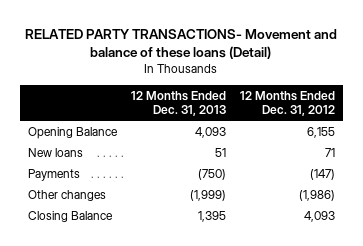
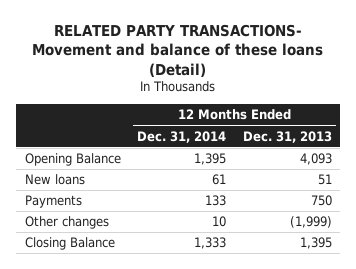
- | 12 Months Ended Dec. 31, 2013 | 12 Months Ended Dec. 31, 2012
+ | 12 Months Ended Dec. 31, 2014 | 12 Months Ended Dec. 31, 2013
- Payments | (750) | (147)
+ Payments | 133 | 750

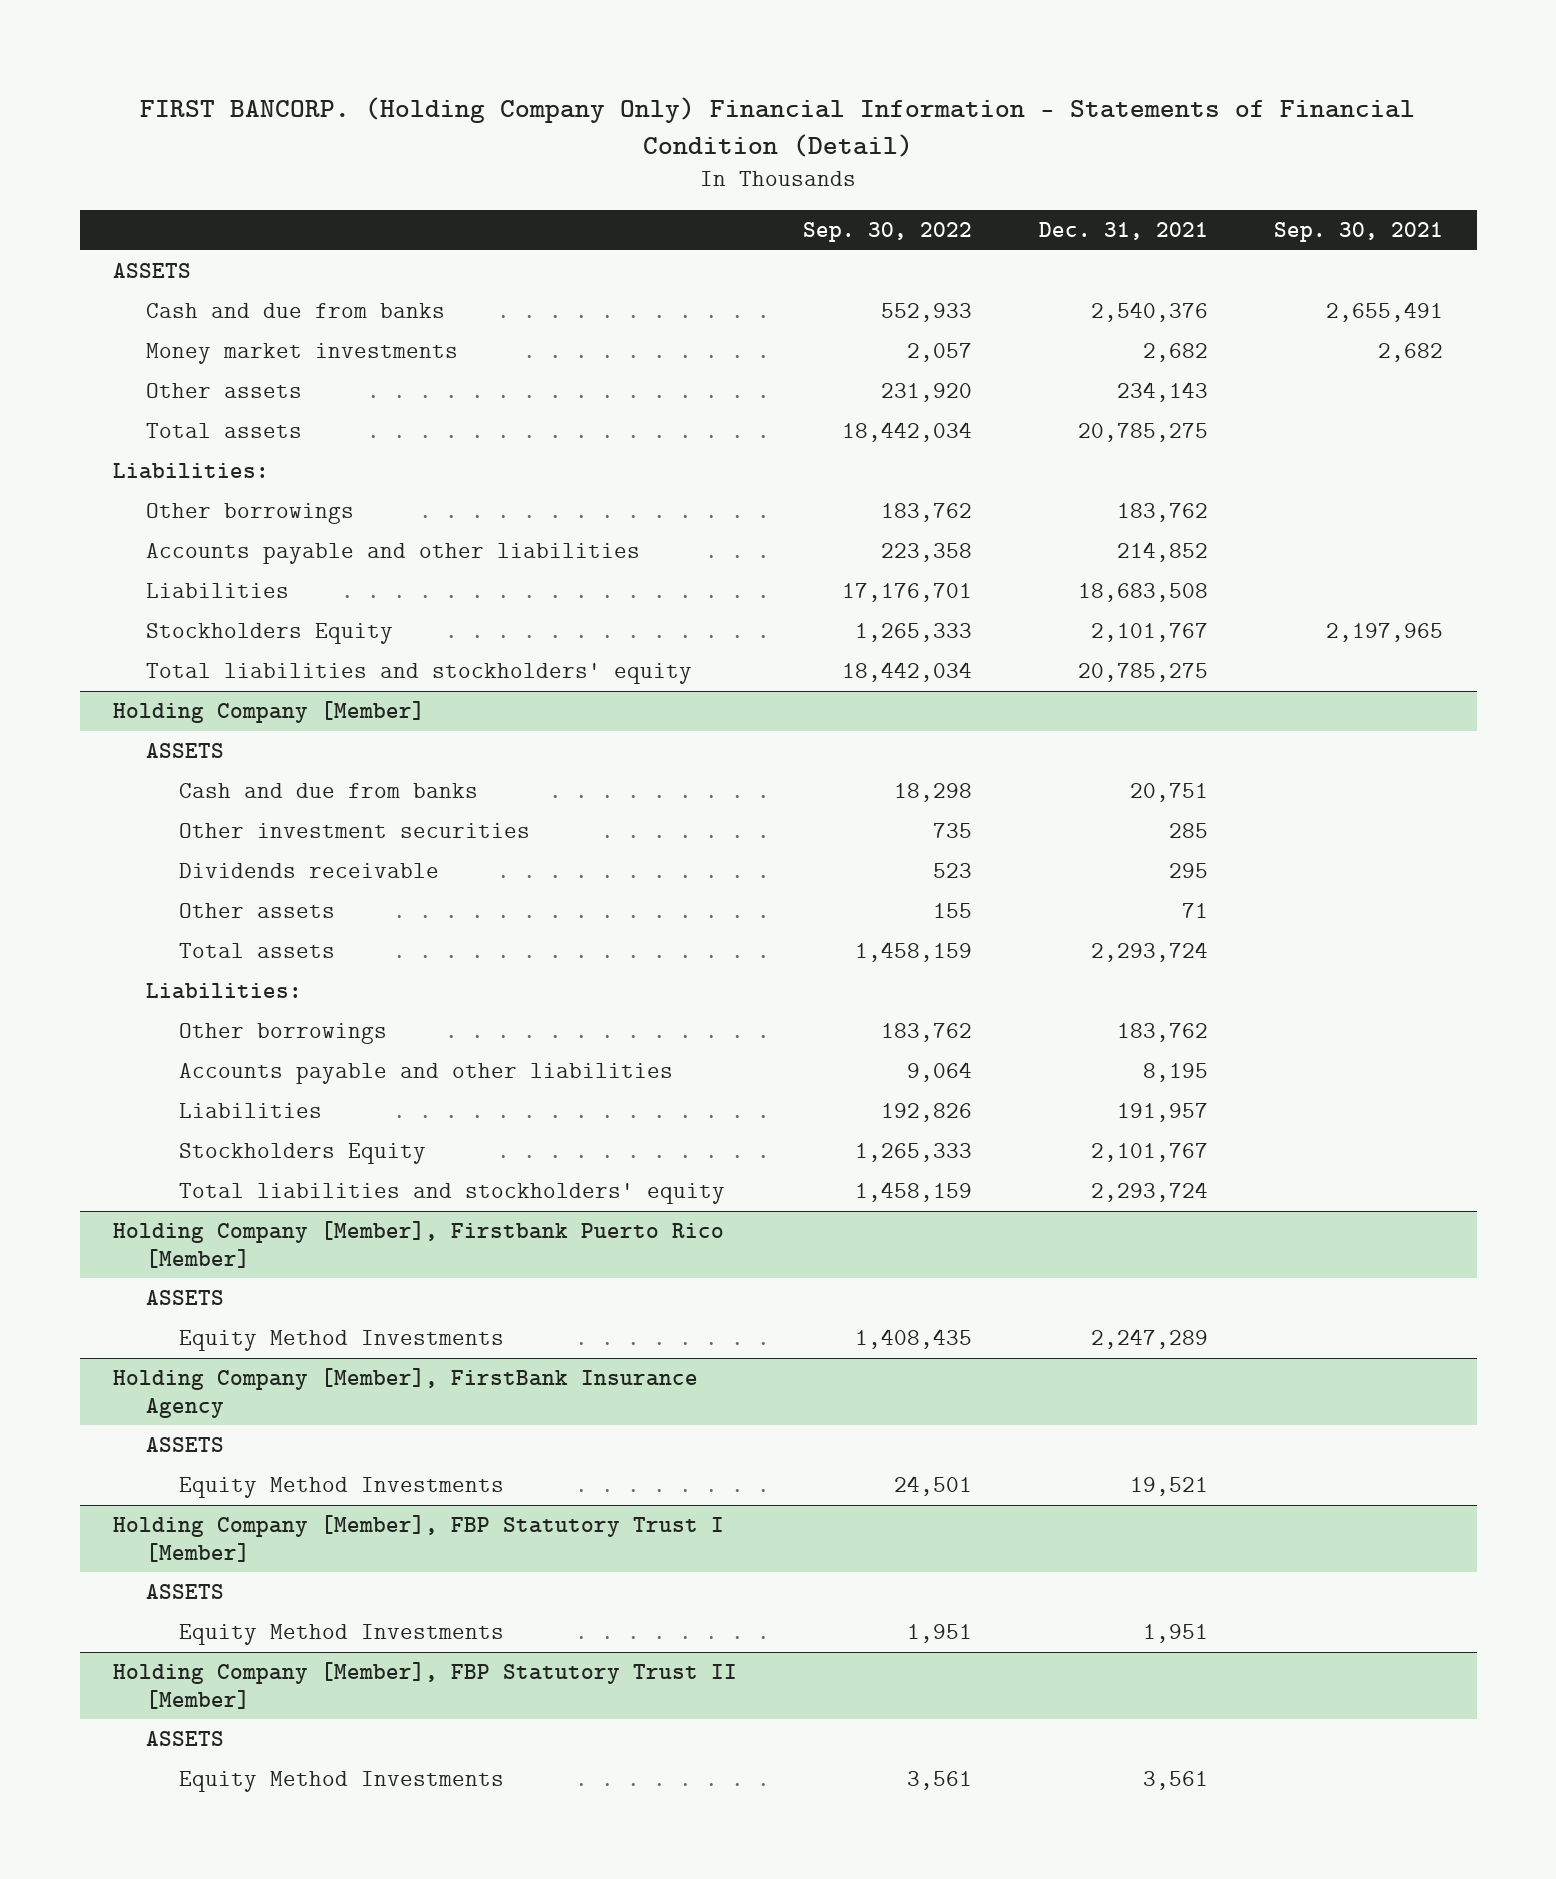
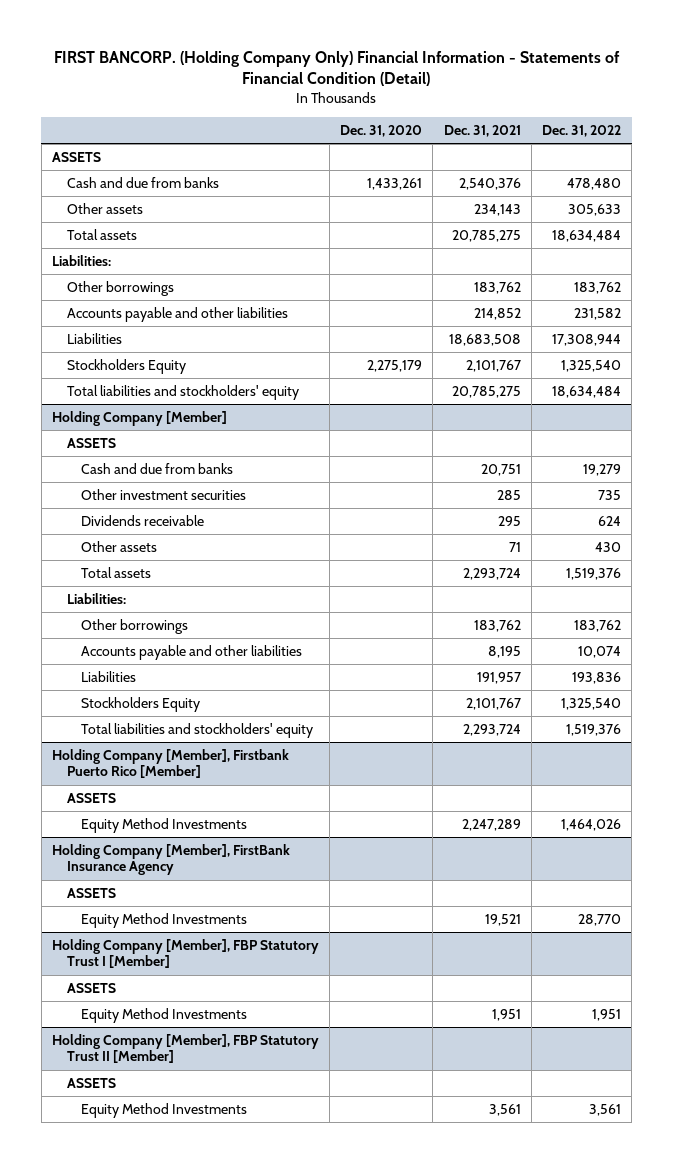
- | Sep. 30, 2022 | Dec. 31, 2021 | Sep. 30, 2021
+ | Dec. 31, 2020 | Dec. 31, 2021 | Dec. 31, 2022
- Money market investments | 2,057 | 2,682 | 2,682

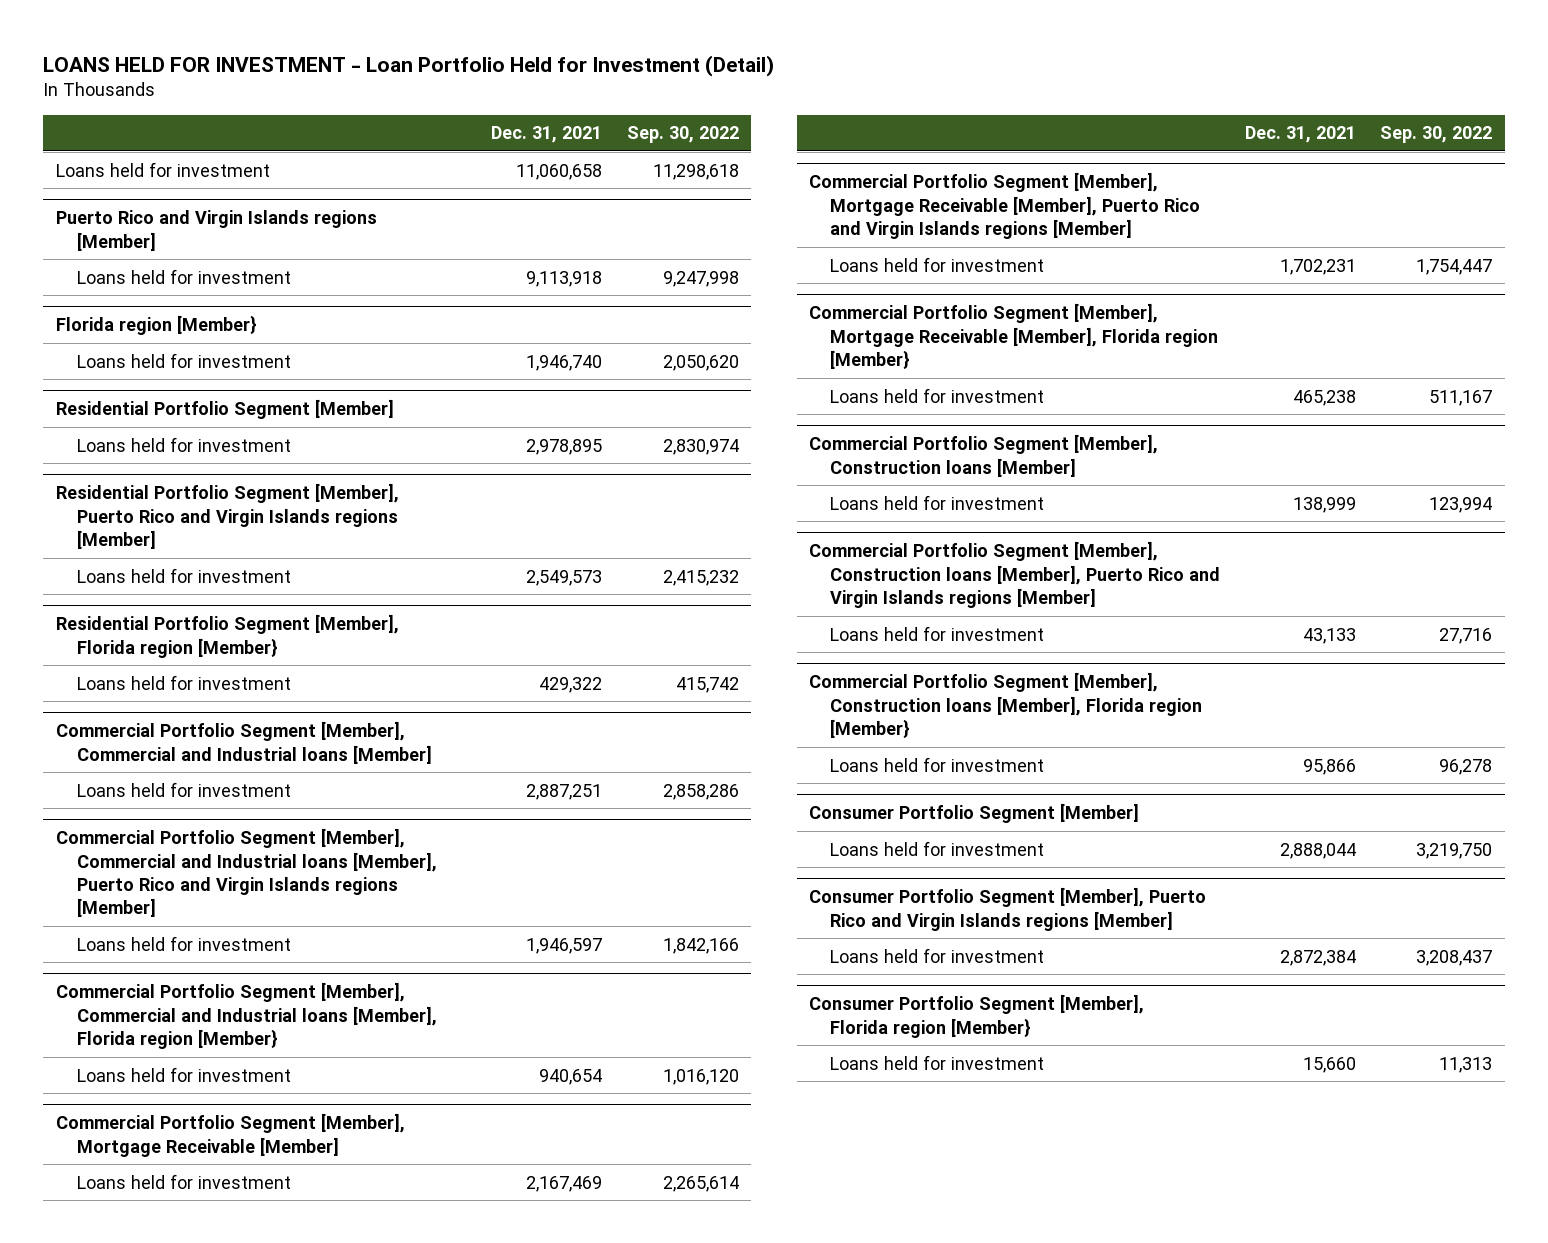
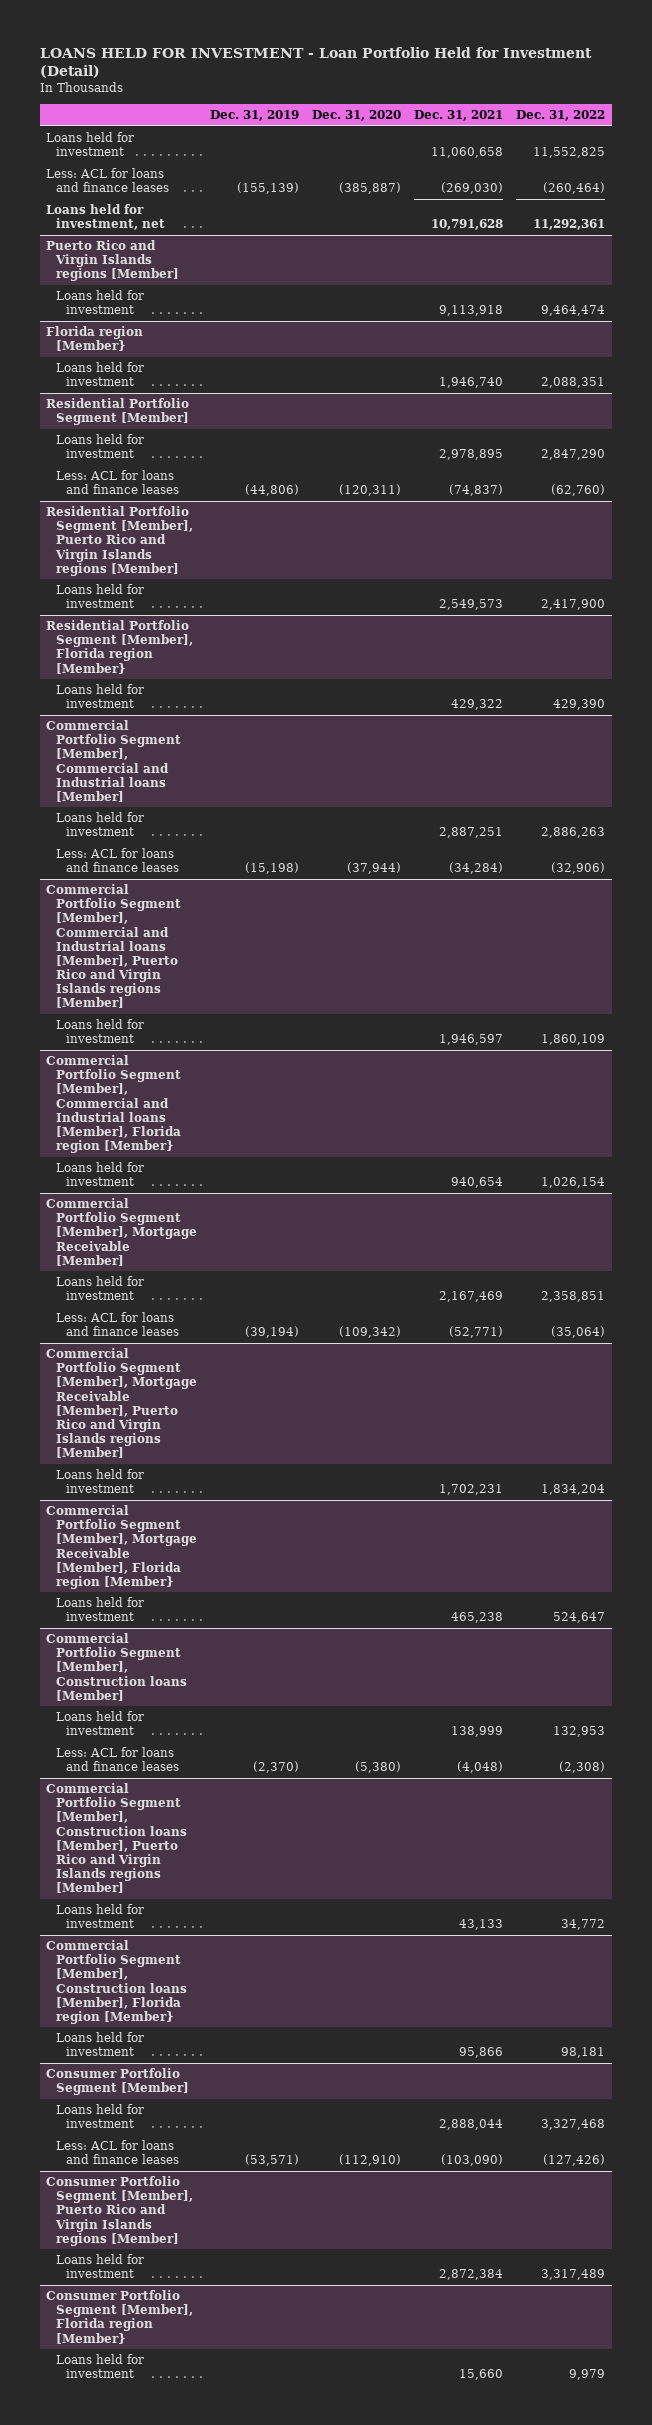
- | Dec. 31, 2021 | Sep. 30, 2022
+ | Dec. 31, 2019 | Dec. 31, 2020 | Dec. 31, 2021 | Dec. 31, 2022
+ Less: ACL for loans and finance leases | (155,139) | (385,887) | (269,030) | (260,464)
+ Loans held for investment, net | | | 10,791,628 | 11,292,361
@ Residential Portfolio Segment [Member]
+ Less: ACL for loans and finance leases | (44,806) | (120,311) | (74,837) | (62,760)
@ Commercial Portfolio Segment [Member], Commercial and Industrial loans [Member]
+ Less: ACL for loans and finance leases | (15,198) | (37,944) | (34,284) | (32,906)
@ Commercial Portfolio Segment [Member], Mortgage Receivable [Member]
+ Less: ACL for loans and finance leases | (39,194) | (109,342) | (52,771) | (35,064)
@ Commercial Portfolio Segment [Member], Construction loans [Member]
+ Less: ACL for loans and finance leases | (2,370) | (5,380) | (4,048) | (2,308)
@ Consumer Portfolio Segment [Member]
+ Less: ACL for loans and finance leases | (53,571) | (112,910) | (103,090) | (127,426)

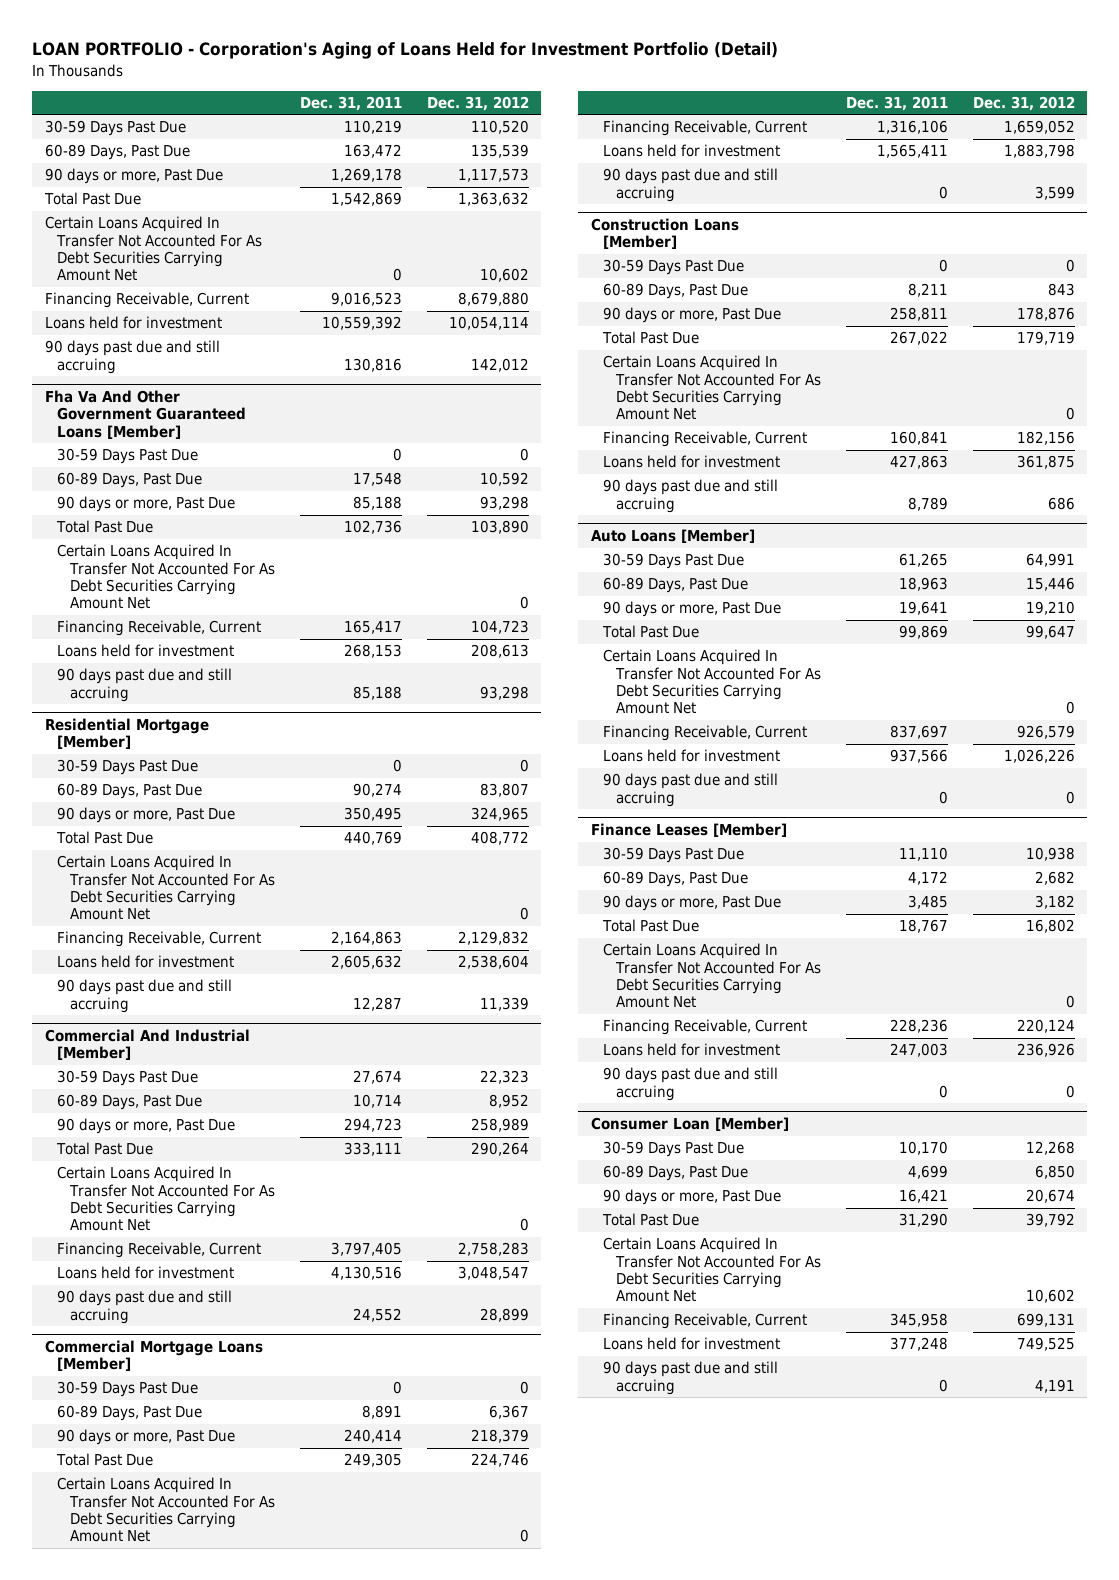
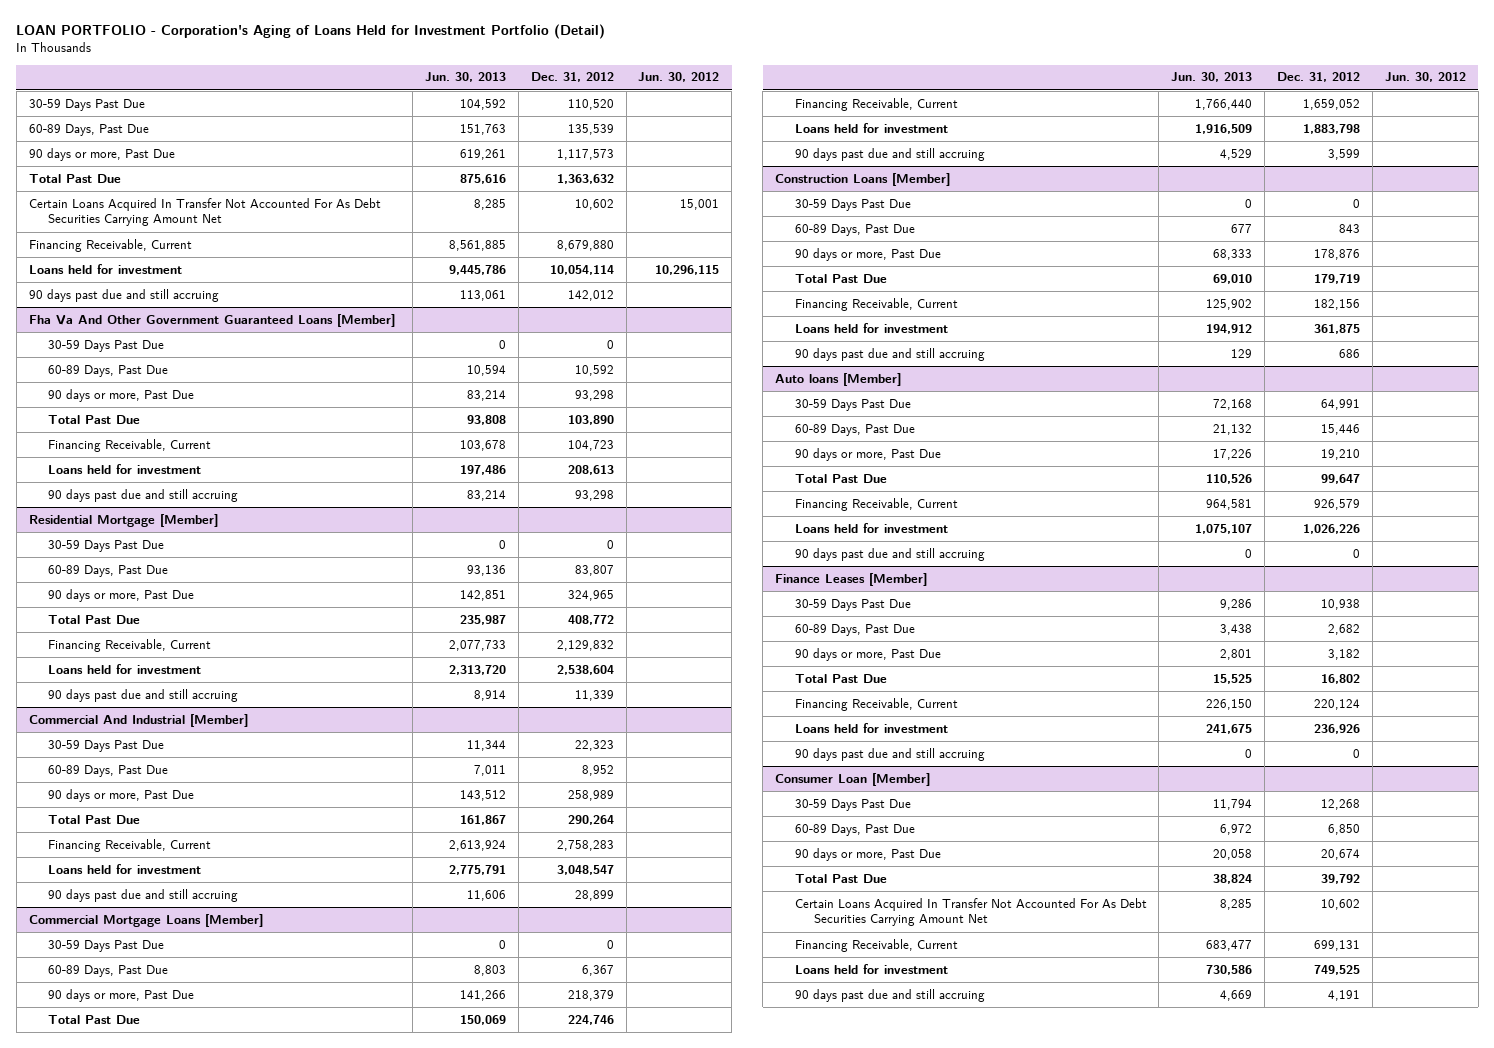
- | Dec. 31, 2011 | Dec. 31, 2012
+ | Jun. 30, 2013 | Dec. 31, 2012 | Jun. 30, 2012
@ Fha Va And Other Government Guaranteed Loans [Member]
- Certain Loans Acquired In Transfer Not Accounted For As Debt Securities Carrying Amount Net | | 0
@ Residential Mortgage [Member]
- Certain Loans Acquired In Transfer Not Accounted For As Debt Securities Carrying Amount Net | | 0
@ Commercial And Industrial [Member]
- Certain Loans Acquired In Transfer Not Accounted For As Debt Securities Carrying Amount Net | | 0
@ Commercial Mortgage Loans [Member]
- Certain Loans Acquired In Transfer Not Accounted For As Debt Securities Carrying Amount Net | | 0
@ Construction Loans [Member]
- Certain Loans Acquired In Transfer Not Accounted For As Debt Securities Carrying Amount Net | | 0
- Auto Loans [Member]
+ Auto loans [Member]
- Certain Loans Acquired In Transfer Not Accounted For As Debt Securities Carrying Amount Net | | 0
@ Finance Leases [Member]
- Certain Loans Acquired In Transfer Not Accounted For As Debt Securities Carrying Amount Net | | 0

